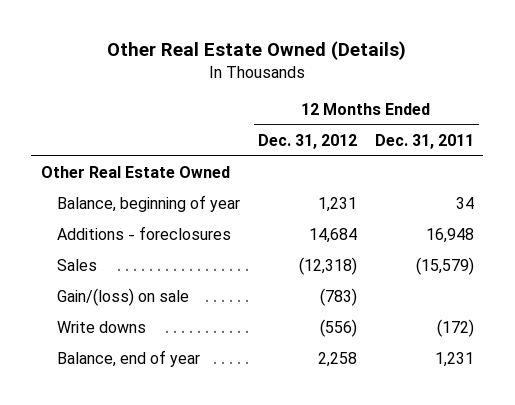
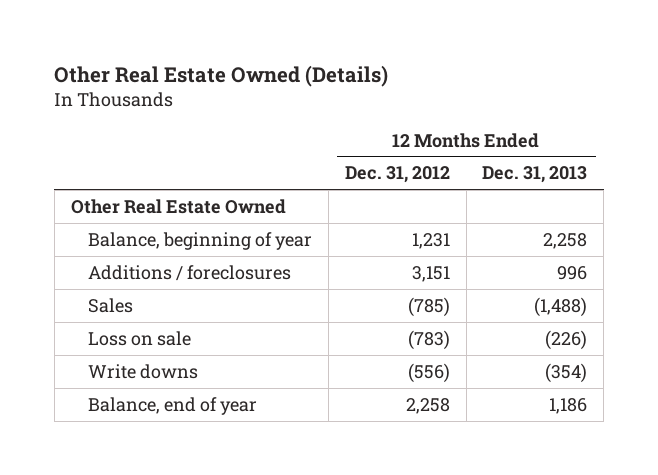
- | 12 Months Ended Dec. 31, 2012 | 12 Months Ended Dec. 31, 2011
+ | 12 Months Ended Dec. 31, 2012 | 12 Months Ended Dec. 31, 2013
- Additions - foreclosures | 14,684 | 16,948
- Sales | (12,318) | (15,579)
- Gain/(loss) on sale | (783) |
+ Additions / foreclosures | 3,151 | 996
+ Sales | (785) | (1,488)
+ Loss on sale | (783) | (226)

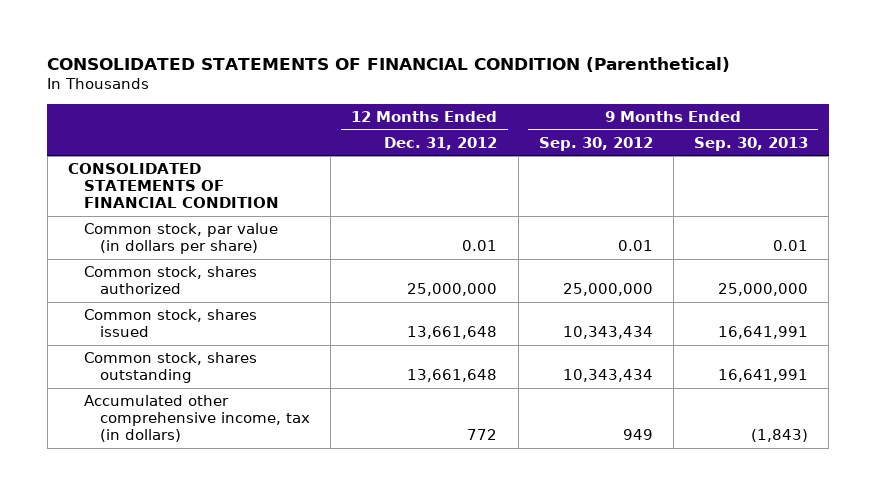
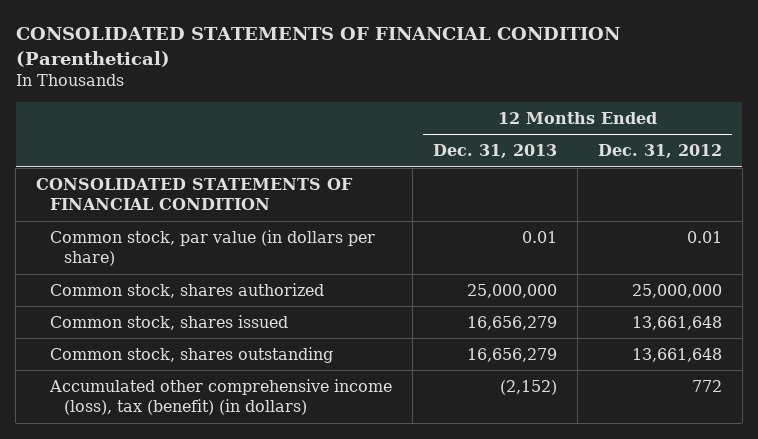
- | 12 Months Ended Dec. 31, 2012 | 9 Months Ended Sep. 30, 2012 | 9 Months Ended Sep. 30, 2013
+ | 12 Months Ended Dec. 31, 2013 | 12 Months Ended Dec. 31, 2012
- Accumulated other comprehensive income, tax (in dollars) | 772 | 949 | (1,843)
+ Accumulated other comprehensive income (loss), tax (benefit) (in dollars) | (2,152) | 772

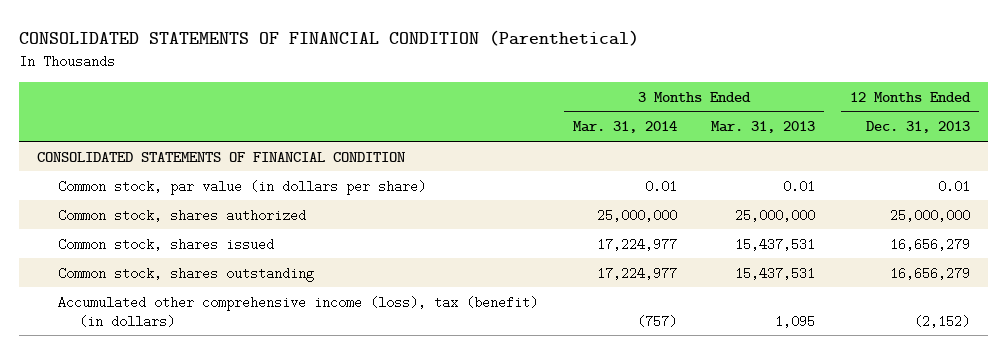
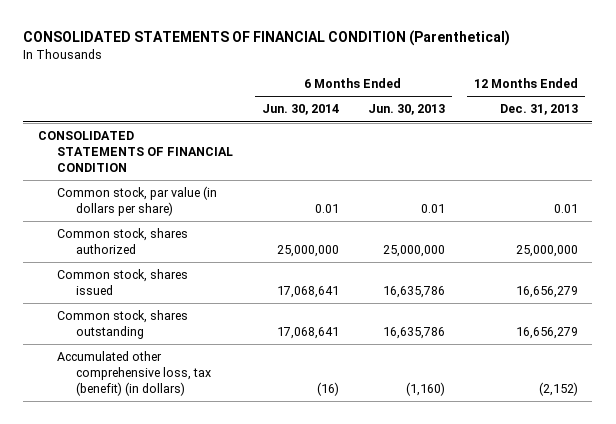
- | 3 Months Ended Mar. 31, 2014 | 3 Months Ended Mar. 31, 2013 | 12 Months Ended Dec. 31, 2013
+ | 6 Months Ended Jun. 30, 2014 | 6 Months Ended Jun. 30, 2013 | 12 Months Ended Dec. 31, 2013
- Accumulated other comprehensive income (loss), tax (benefit) (in dollars) | (757) | 1,095 | (2,152)
+ Accumulated other comprehensive loss, tax (benefit) (in dollars) | (16) | (1,160) | (2,152)

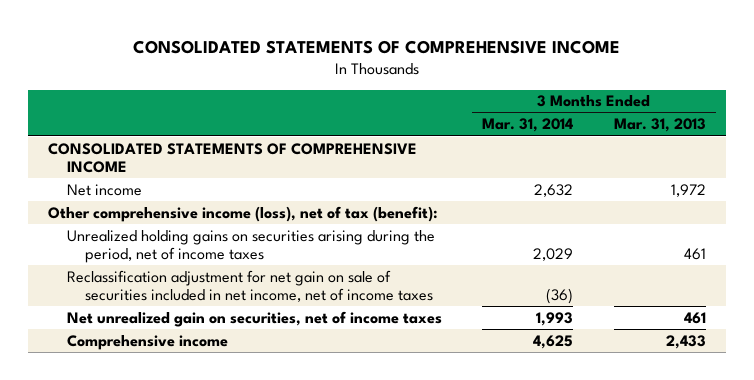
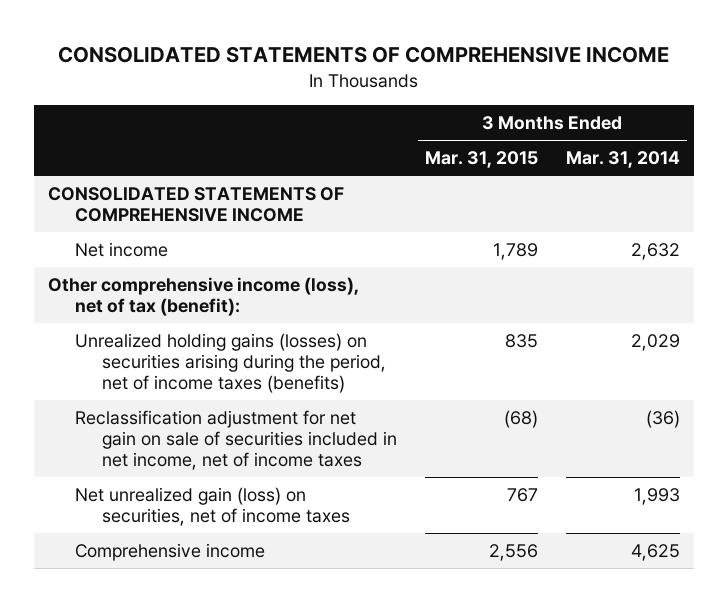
- | 3 Months Ended Mar. 31, 2014 | 3 Months Ended Mar. 31, 2013
+ | 3 Months Ended Mar. 31, 2015 | 3 Months Ended Mar. 31, 2014
- Unrealized holding gains on securities arising during the period, net of income taxes | 2,029 | 461
+ Unrealized holding gains (losses) on securities arising during the period, net of income taxes (benefits) | 835 | 2,029
- Net unrealized gain on securities, net of income taxes | 1,993 | 461
+ Net unrealized gain (loss) on securities, net of income taxes | 767 | 1,993

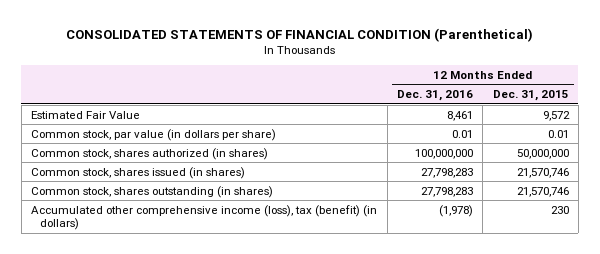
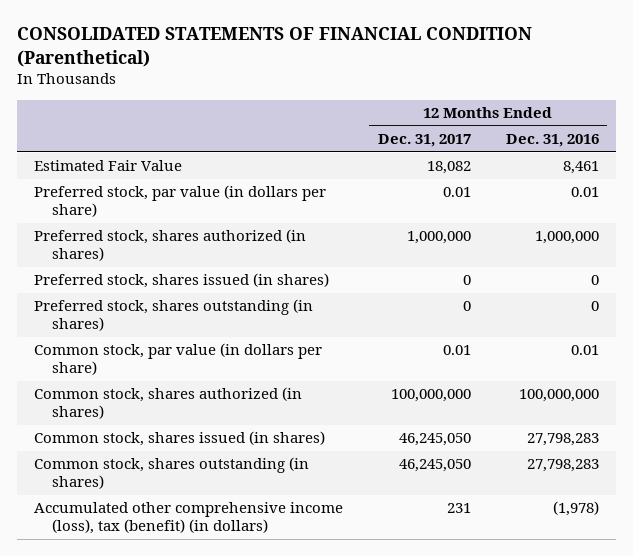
- | 12 Months Ended Dec. 31, 2016 | 12 Months Ended Dec. 31, 2015
+ | 12 Months Ended Dec. 31, 2017 | 12 Months Ended Dec. 31, 2016
+ Preferred stock, par value (in dollars per share) | 0.01 | 0.01
+ Preferred stock, shares authorized (in shares) | 1,000,000 | 1,000,000
+ Preferred stock, shares issued (in shares) | 0 | 0
+ Preferred stock, shares outstanding (in shares) | 0 | 0

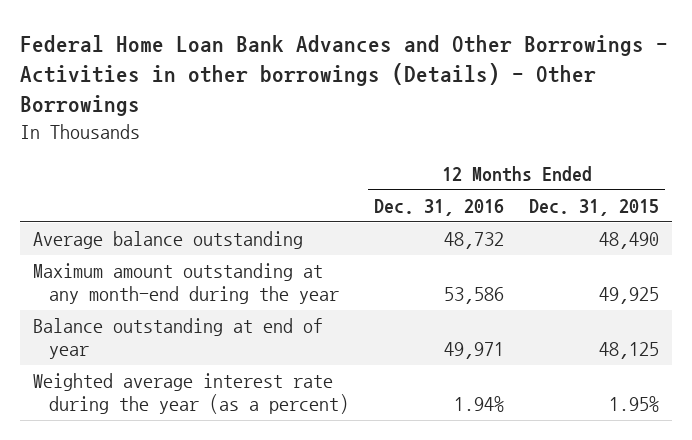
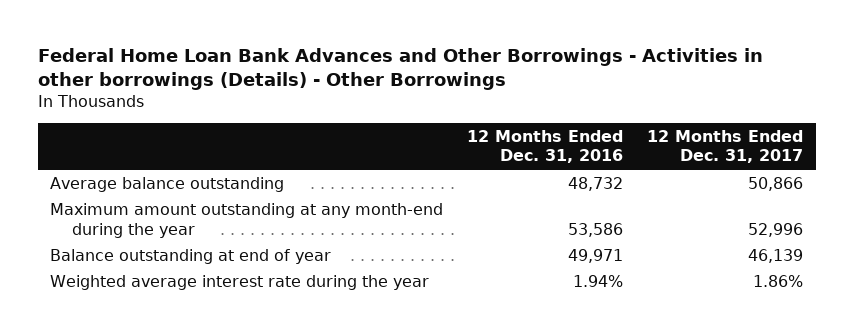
- | 12 Months Ended Dec. 31, 2016 | 12 Months Ended Dec. 31, 2015
+ | 12 Months Ended Dec. 31, 2016 | 12 Months Ended Dec. 31, 2017
- Weighted average interest rate during the year (as a percent) | 1.94% | 1.95%
+ Weighted average interest rate during the year | 1.94% | 1.86%

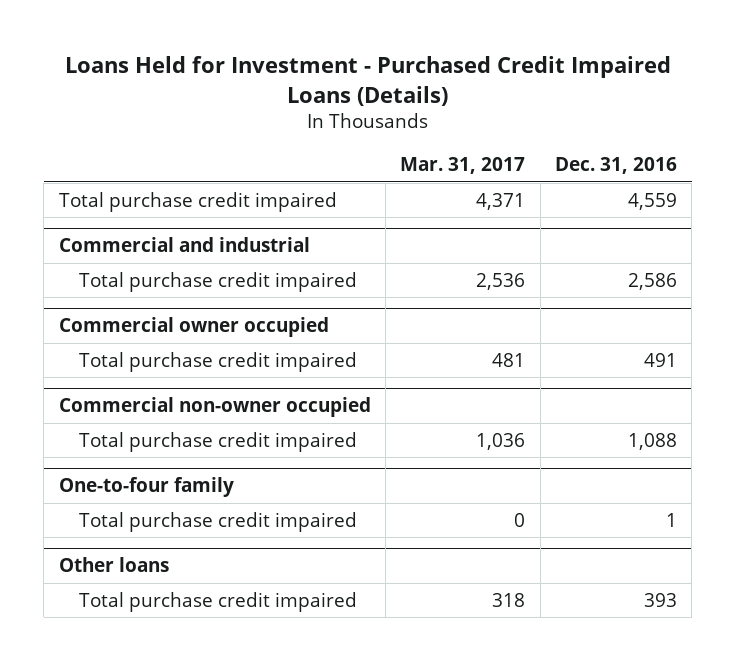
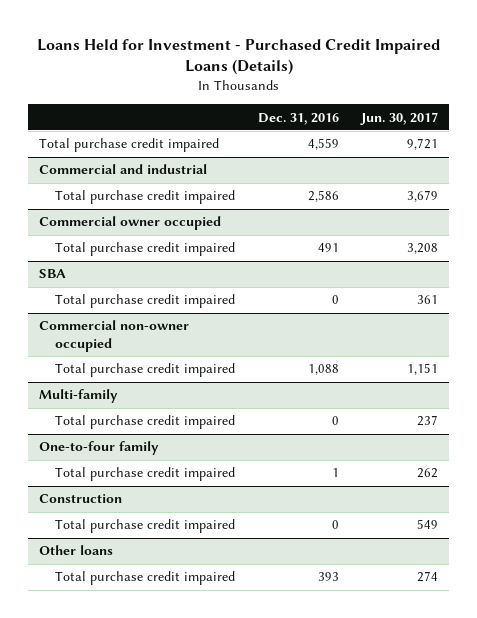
- | Mar. 31, 2017 | Dec. 31, 2016
+ | Dec. 31, 2016 | Jun. 30, 2017
+ SBA
+ Total purchase credit impaired | 0 | 361
+ Multi-family
+ Total purchase credit impaired | 0 | 237
+ Construction
+ Total purchase credit impaired | 0 | 549

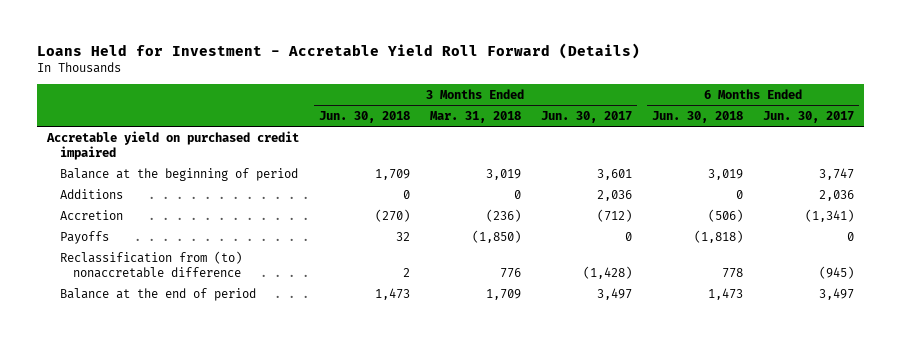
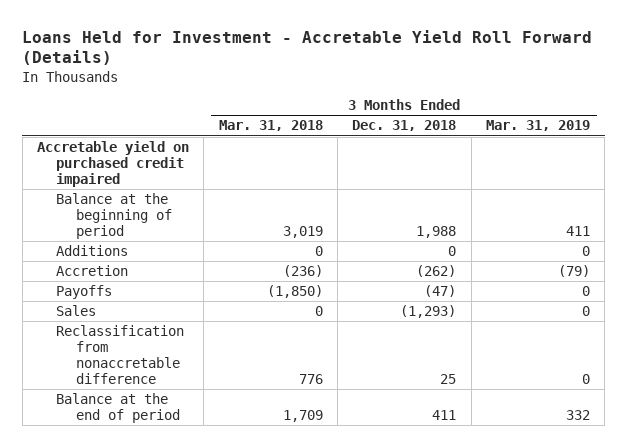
- | 3 Months Ended Jun. 30, 2018 | 3 Months Ended Mar. 31, 2018 | 3 Months Ended Jun. 30, 2017 | 6 Months Ended Jun. 30, 2018 | 6 Months Ended Jun. 30, 2017
+ | 3 Months Ended Mar. 31, 2018 | 3 Months Ended Dec. 31, 2018 | 3 Months Ended Mar. 31, 2019
- Reclassification from (to) nonaccretable difference | 2 | 776 | (1,428) | 778 | (945)
+ Sales | 0 | (1,293) | 0
+ Reclassification from nonaccretable difference | 776 | 25 | 0

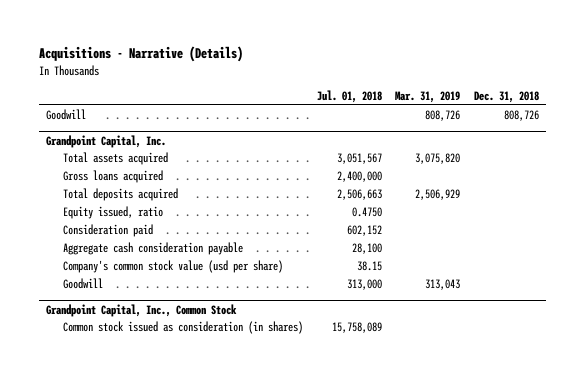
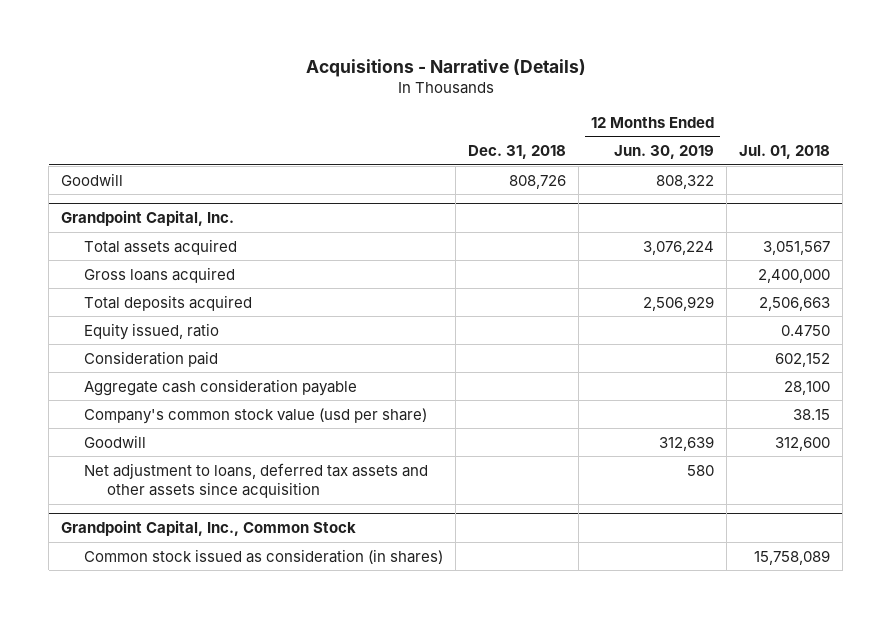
- | Jul. 01, 2018 | Mar. 31, 2019 | Dec. 31, 2018
+ | Dec. 31, 2018 | 12 Months Ended Jun. 30, 2019 | Jul. 01, 2018
@ Grandpoint Capital, Inc.
- Goodwill | 313,000 | 313,043 |
+ Goodwill | | 312,639 | 312,600
+ Net adjustment to loans, deferred tax assets and other assets since acquisition | | 580 |

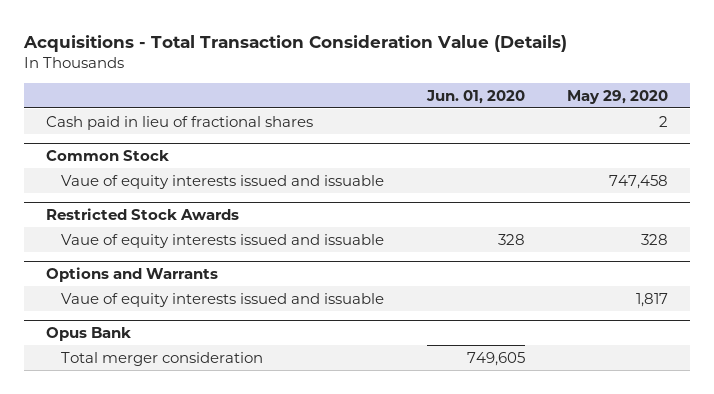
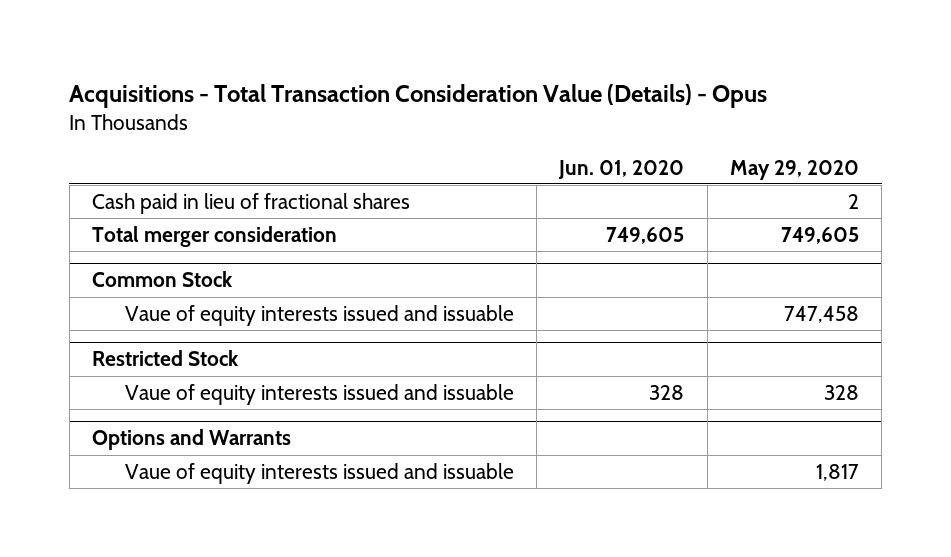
- Acquisitions - Total Transaction Consideration Value (Details)
+ Acquisitions - Total Transaction Consideration Value (Details) - Opus
+ Total merger consideration | 749,605 | 749,605
- Restricted Stock Awards
+ Restricted Stock
- Opus Bank
- Total merger consideration | 749,605 |

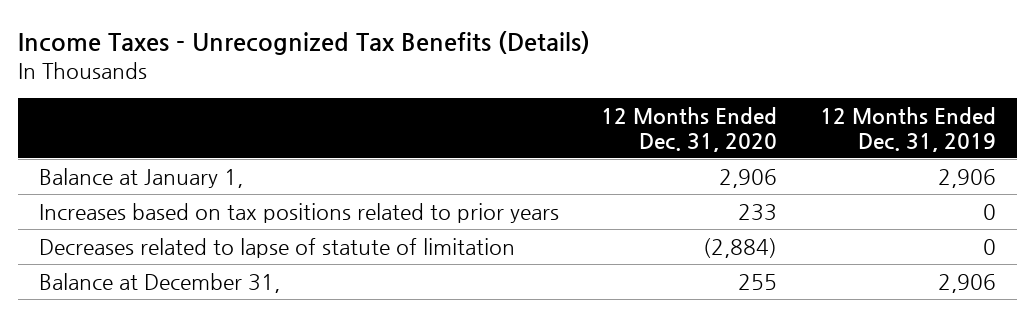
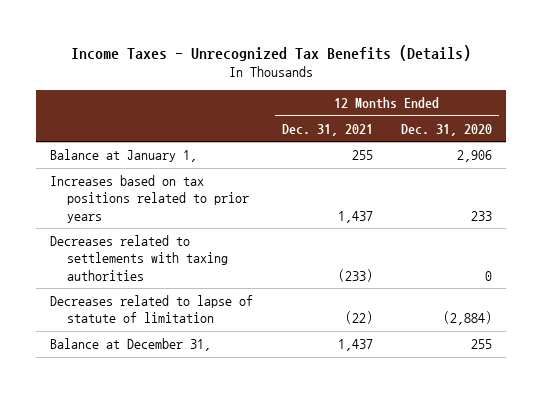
- | 12 Months Ended Dec. 31, 2020 | 12 Months Ended Dec. 31, 2019
+ | 12 Months Ended Dec. 31, 2021 | 12 Months Ended Dec. 31, 2020
+ Decreases related to settlements with taxing authorities | (233) | 0

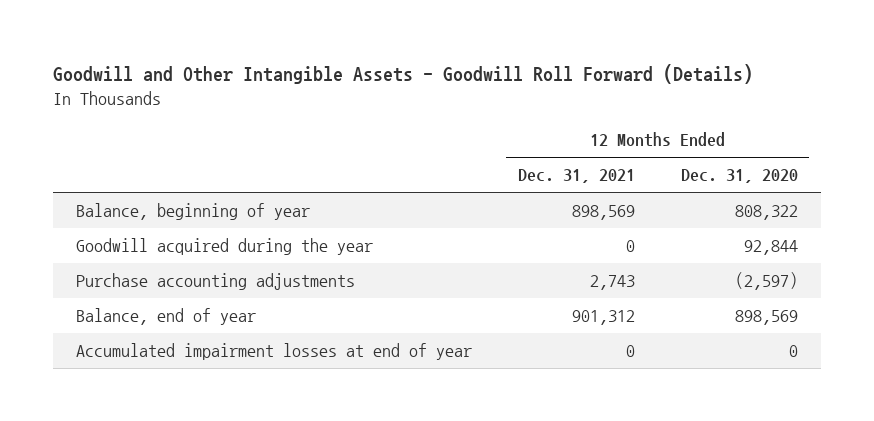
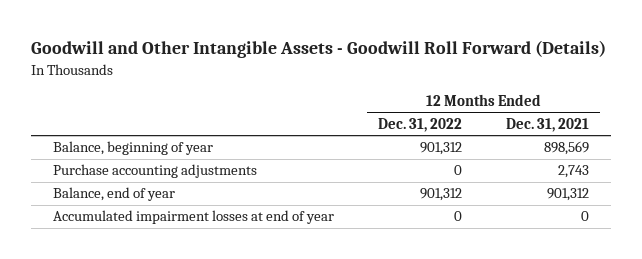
- | 12 Months Ended Dec. 31, 2021 | 12 Months Ended Dec. 31, 2020
+ | 12 Months Ended Dec. 31, 2022 | 12 Months Ended Dec. 31, 2021
- Goodwill acquired during the year | 0 | 92,844

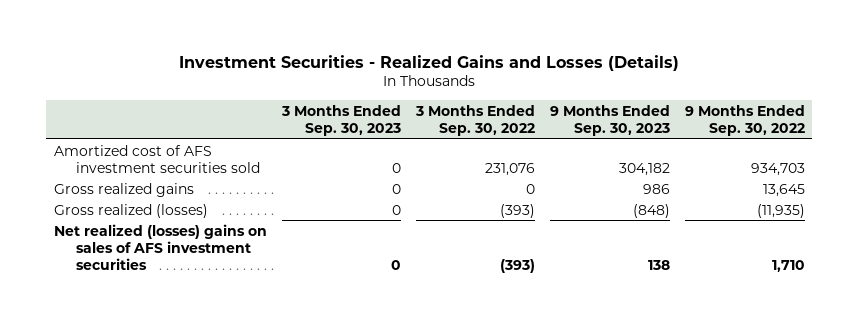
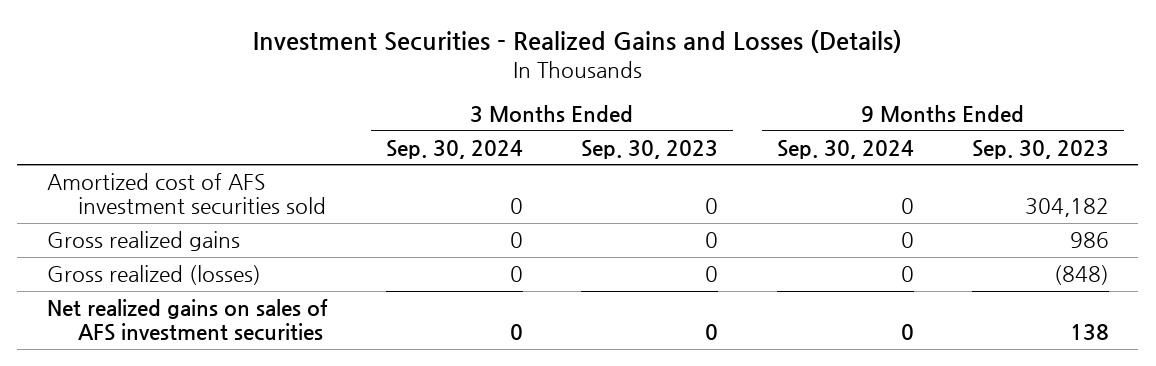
- | 3 Months Ended Sep. 30, 2023 | 3 Months Ended Sep. 30, 2022 | 9 Months Ended Sep. 30, 2023 | 9 Months Ended Sep. 30, 2022
+ | 3 Months Ended Sep. 30, 2024 | 3 Months Ended Sep. 30, 2023 | 9 Months Ended Sep. 30, 2024 | 9 Months Ended Sep. 30, 2023
- Net realized (losses) gains on sales of AFS investment securities | 0 | (393) | 138 | 1,710
+ Net realized gains on sales of AFS investment securities | 0 | 0 | 0 | 138

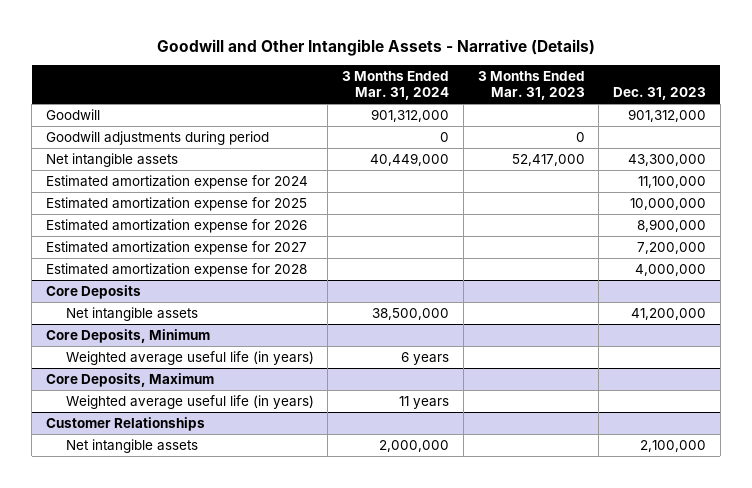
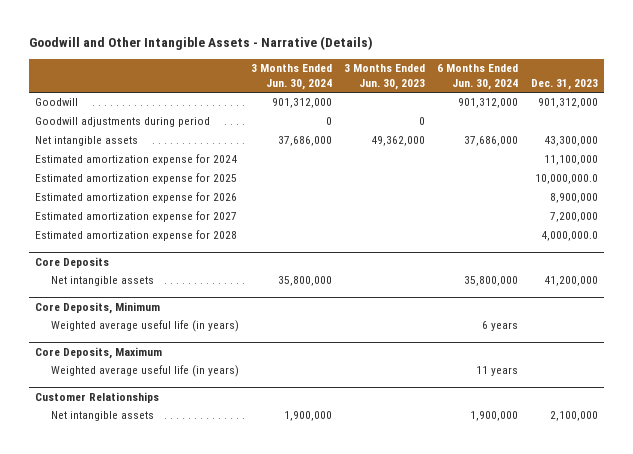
- | 3 Months Ended Mar. 31, 2024 | 3 Months Ended Mar. 31, 2023 | Dec. 31, 2023
+ | 3 Months Ended Jun. 30, 2024 | 3 Months Ended Jun. 30, 2023 | 6 Months Ended Jun. 30, 2024 | Dec. 31, 2023
- Estimated amortization expense for 2025 | | | 10,000,000
+ Estimated amortization expense for 2025 | | | | 10,000,000.0
- Estimated amortization expense for 2028 | | | 4,000,000
+ Estimated amortization expense for 2028 | | | | 4,000,000.0

